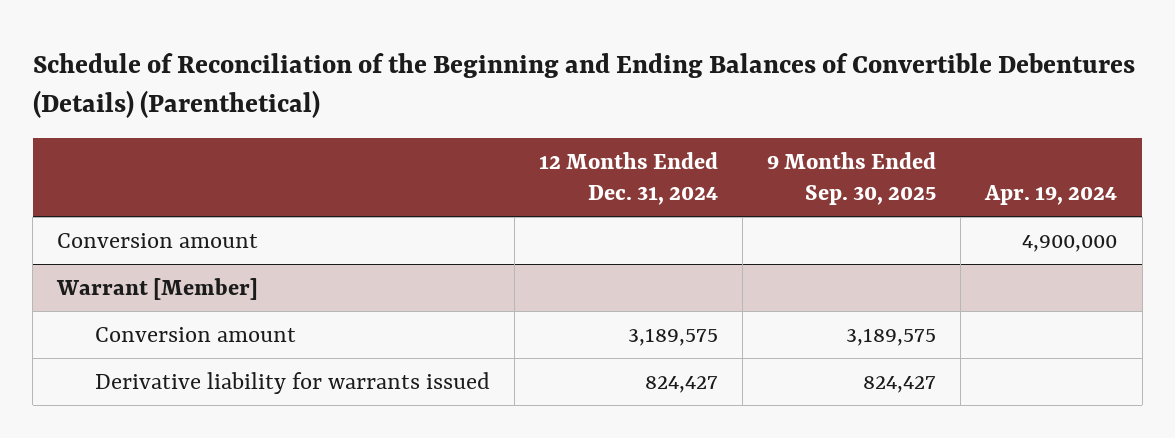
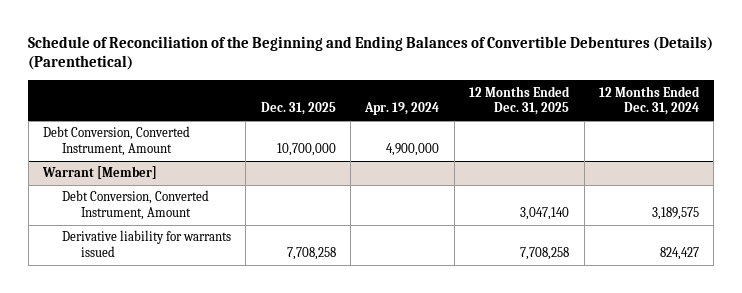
- | 12 Months Ended Dec. 31, 2024 | 9 Months Ended Sep. 30, 2025 | Apr. 19, 2024
+ | Dec. 31, 2025 | Apr. 19, 2024 | 12 Months Ended Dec. 31, 2025 | 12 Months Ended Dec. 31, 2024
- Conversion amount | | | 4,900,000
+ Debt Conversion, Converted Instrument, Amount | 10,700,000 | 4,900,000 | |
@ Warrant [Member]
- Conversion amount | 3,189,575 | 3,189,575 |
+ Debt Conversion, Converted Instrument, Amount | | | 3,047,140 | 3,189,575

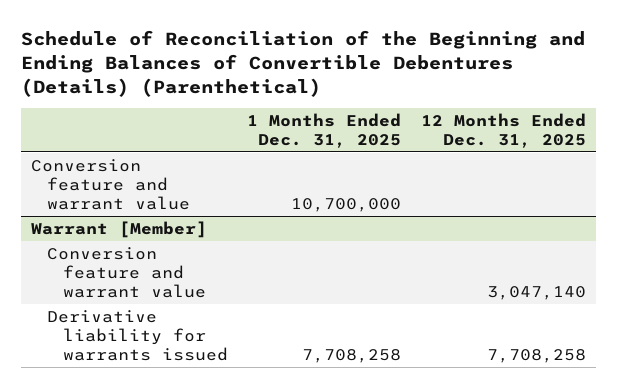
- | Dec. 31, 2025 | Apr. 19, 2024 | 12 Months Ended Dec. 31, 2025 | 12 Months Ended Dec. 31, 2024
+ | 1 Months Ended Dec. 31, 2025 | 12 Months Ended Dec. 31, 2025
- Debt Conversion, Converted Instrument, Amount | 10,700,000 | 4,900,000 | |
+ Conversion feature and warrant value | 10,700,000 |
@ Warrant [Member]
- Debt Conversion, Converted Instrument, Amount | | | 3,047,140 | 3,189,575
+ Conversion feature and warrant value | | 3,047,140

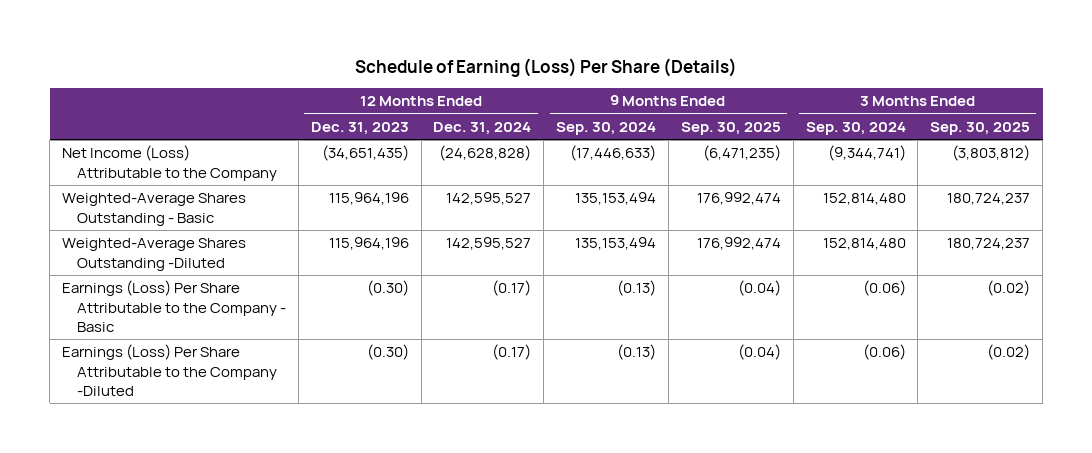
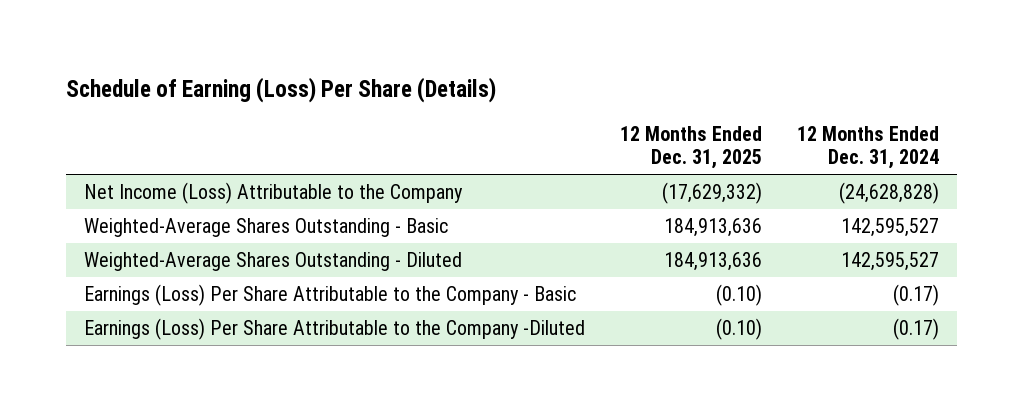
- | 12 Months Ended Dec. 31, 2023 | 12 Months Ended Dec. 31, 2024 | 9 Months Ended Sep. 30, 2024 | 9 Months Ended Sep. 30, 2025 | 3 Months Ended Sep. 30, 2024 | 3 Months Ended Sep. 30, 2025
+ | 12 Months Ended Dec. 31, 2025 | 12 Months Ended Dec. 31, 2024
- Weighted-Average Shares Outstanding -Diluted | 115,964,196 | 142,595,527 | 135,153,494 | 176,992,474 | 152,814,480 | 180,724,237
+ Weighted-Average Shares Outstanding - Diluted | 184,913,636 | 142,595,527

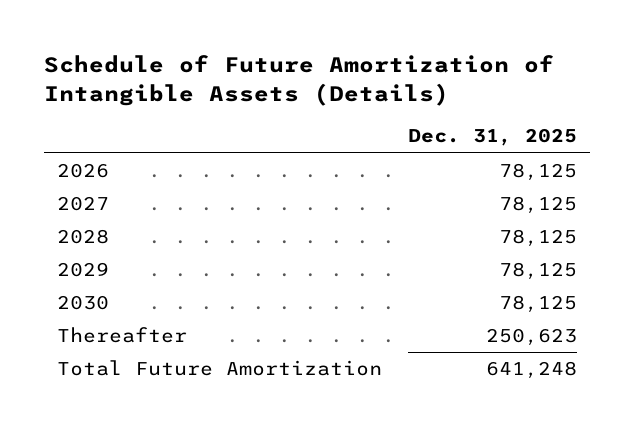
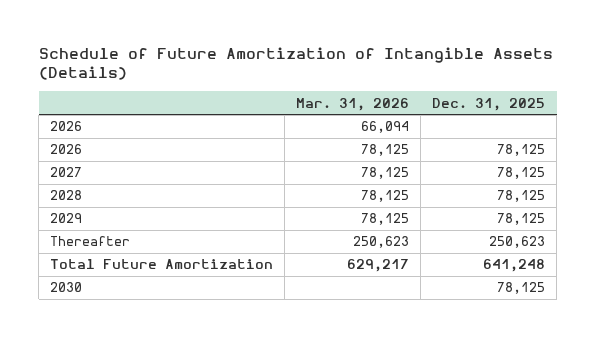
- | Dec. 31, 2025
+ | Mar. 31, 2026 | Dec. 31, 2025
+ 2026 | 66,094 |
moved down: 2030 | | 78,125

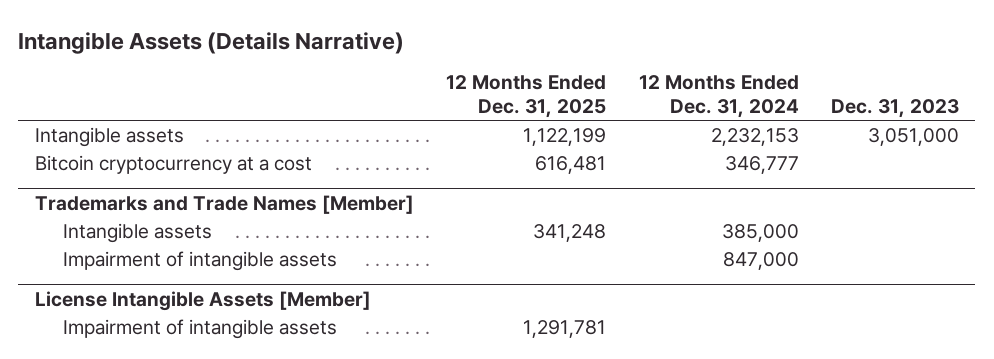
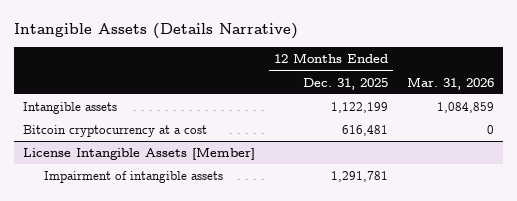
- | 12 Months Ended Dec. 31, 2025 | 12 Months Ended Dec. 31, 2024 | Dec. 31, 2023
+ | 12 Months Ended Dec. 31, 2025 | Mar. 31, 2026
- Trademarks and Trade Names [Member]
- Intangible assets | 341,248 | 385,000 |
- Impairment of intangible assets | | 847,000 |

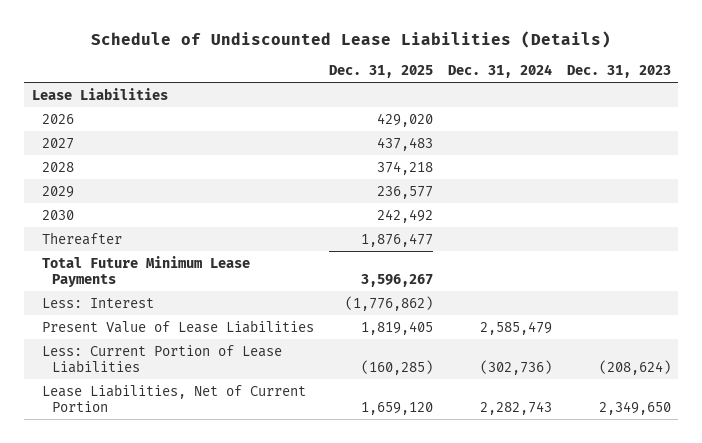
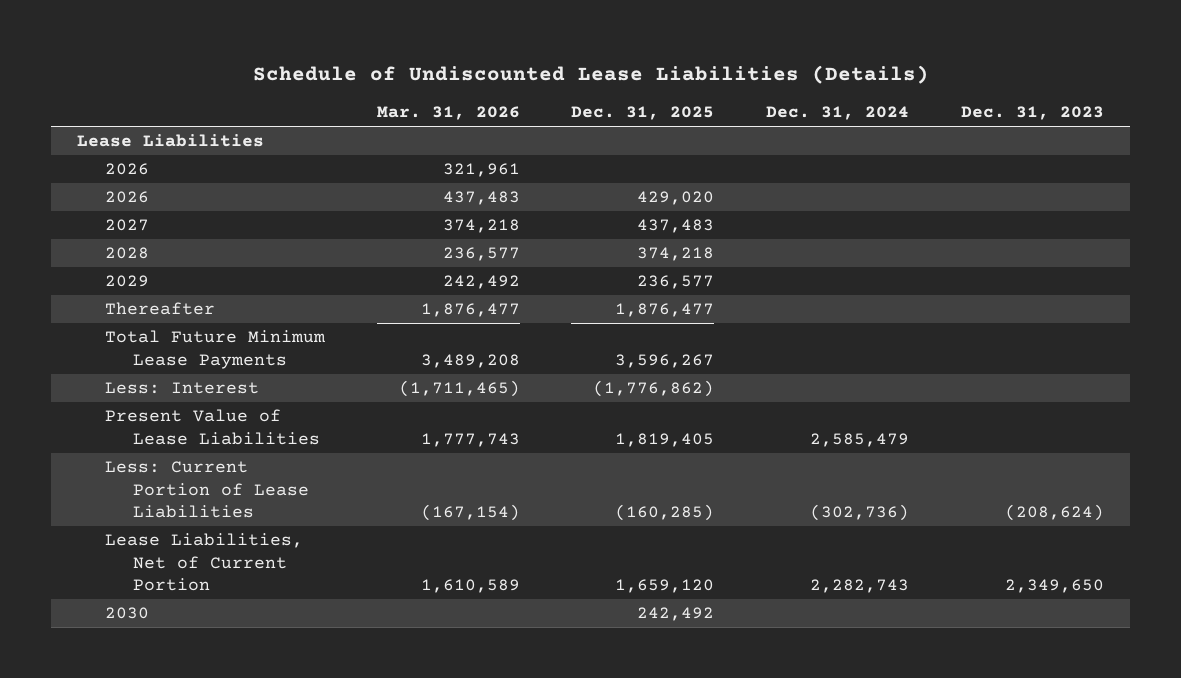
- | Dec. 31, 2025 | Dec. 31, 2024 | Dec. 31, 2023
+ | Mar. 31, 2026 | Dec. 31, 2025 | Dec. 31, 2024 | Dec. 31, 2023
+ 2026 | 321,961 | | |
moved down: 2030 | | 242,492 | |

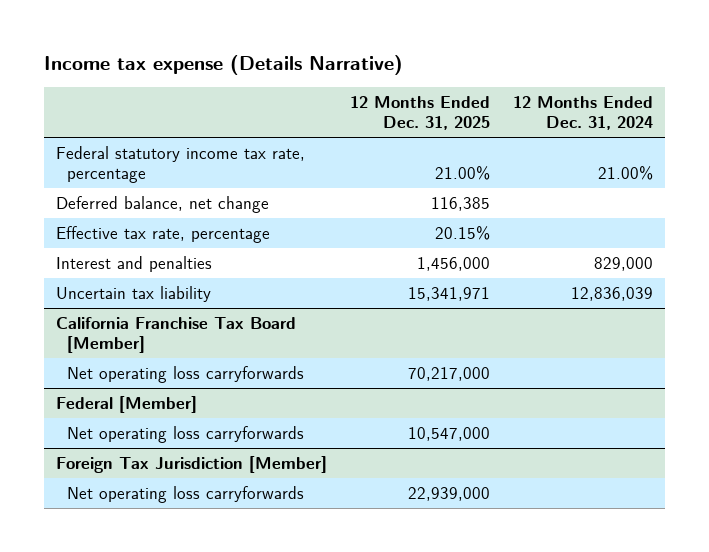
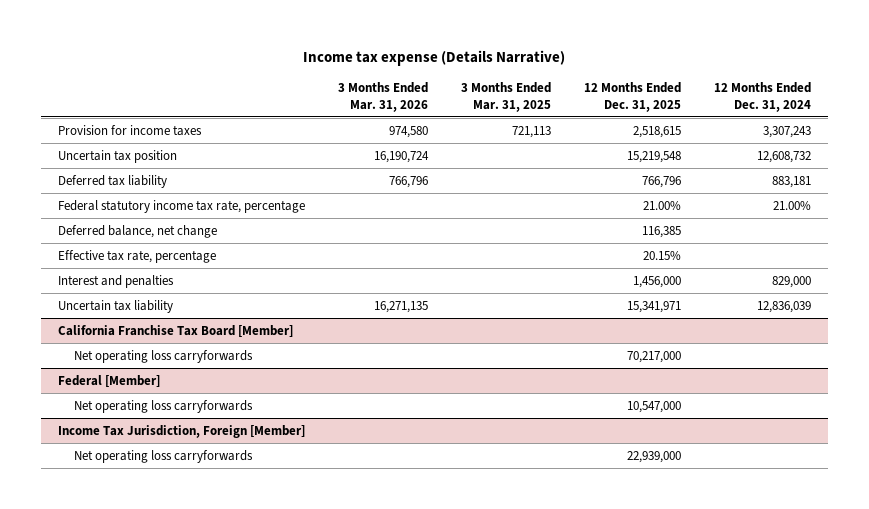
- | 12 Months Ended Dec. 31, 2025 | 12 Months Ended Dec. 31, 2024
+ | 3 Months Ended Mar. 31, 2026 | 3 Months Ended Mar. 31, 2025 | 12 Months Ended Dec. 31, 2025 | 12 Months Ended Dec. 31, 2024
+ Provision for income taxes | 974,580 | 721,113 | 2,518,615 | 3,307,243
+ Uncertain tax position | 16,190,724 | | 15,219,548 | 12,608,732
+ Deferred tax liability | 766,796 | | 766,796 | 883,181
- Foreign Tax Jurisdiction [Member]
+ Income Tax Jurisdiction, Foreign [Member]

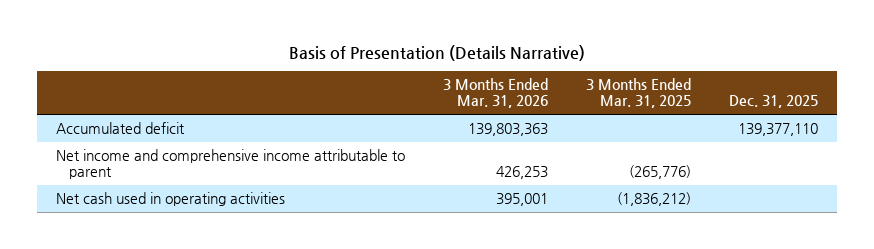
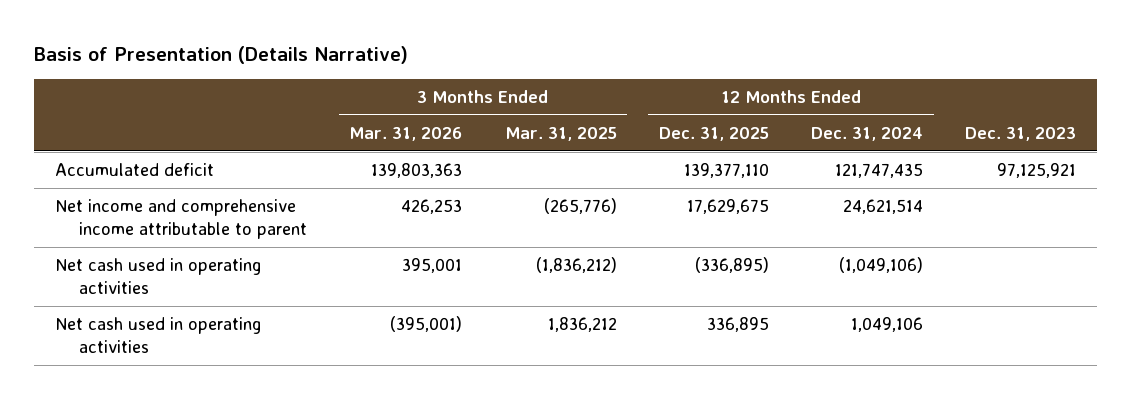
- | 3 Months Ended Mar. 31, 2026 | 3 Months Ended Mar. 31, 2025 | Dec. 31, 2025
+ | 3 Months Ended Mar. 31, 2026 | 3 Months Ended Mar. 31, 2025 | 12 Months Ended Dec. 31, 2025 | 12 Months Ended Dec. 31, 2024 | Dec. 31, 2023
+ Net cash used in operating activities | (395,001) | 1,836,212 | 336,895 | 1,049,106 |

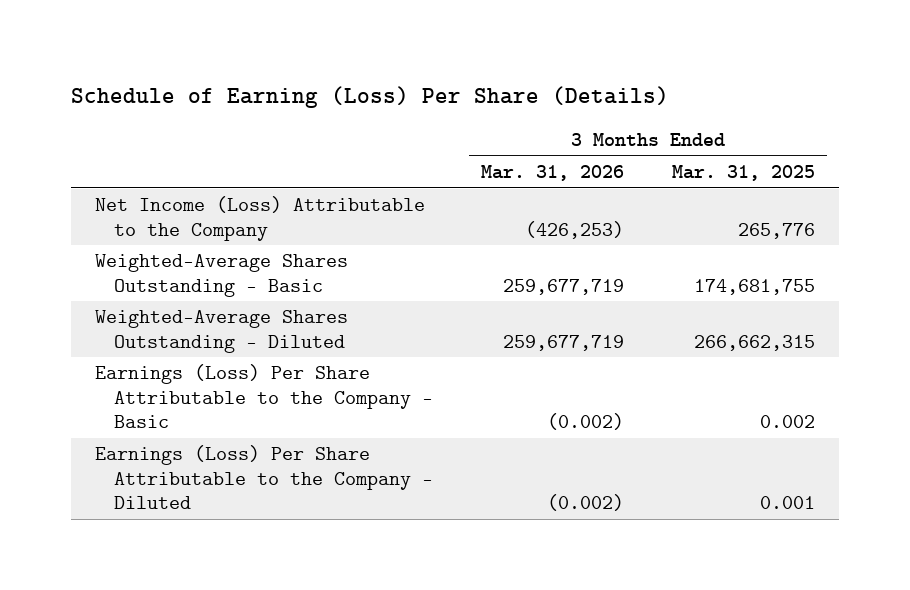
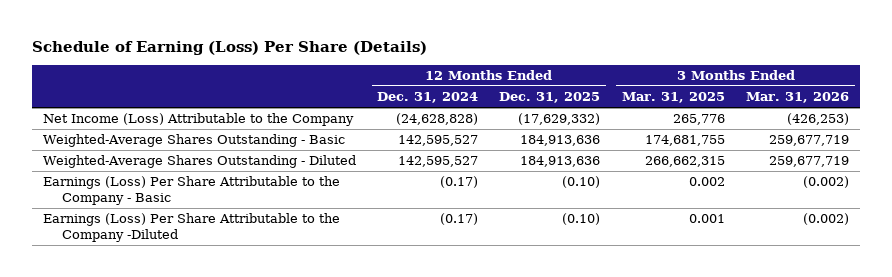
- | 3 Months Ended Mar. 31, 2026 | 3 Months Ended Mar. 31, 2025
+ | 12 Months Ended Dec. 31, 2024 | 12 Months Ended Dec. 31, 2025 | 3 Months Ended Mar. 31, 2025 | 3 Months Ended Mar. 31, 2026
- Earnings (Loss) Per Share Attributable to the Company - Diluted | (0.002) | 0.001
+ Earnings (Loss) Per Share Attributable to the Company -Diluted | (0.17) | (0.10) | 0.001 | (0.002)

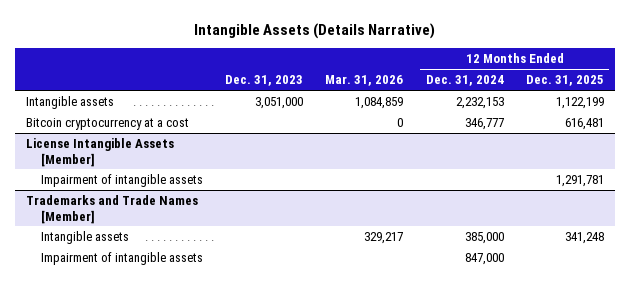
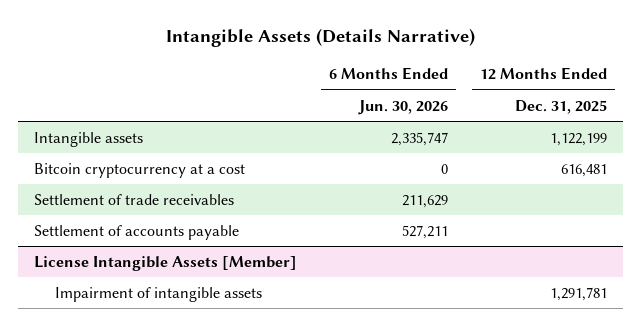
- | Dec. 31, 2023 | Mar. 31, 2026 | 12 Months Ended Dec. 31, 2024 | 12 Months Ended Dec. 31, 2025
+ | 6 Months Ended Jun. 30, 2026 | 12 Months Ended Dec. 31, 2025
+ Settlement of trade receivables | 211,629 |
+ Settlement of accounts payable | 527,211 |
- Trademarks and Trade Names [Member]
- Intangible assets | | 329,217 | 385,000 | 341,248
- Impairment of intangible assets | | | 847,000 |

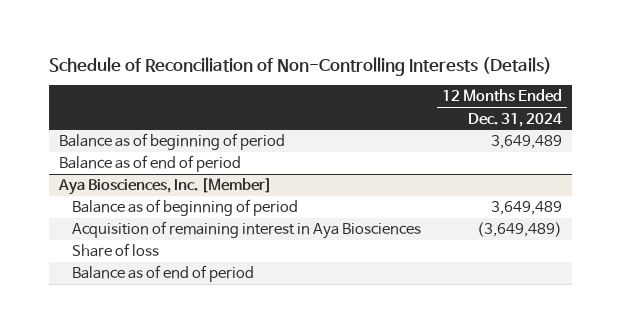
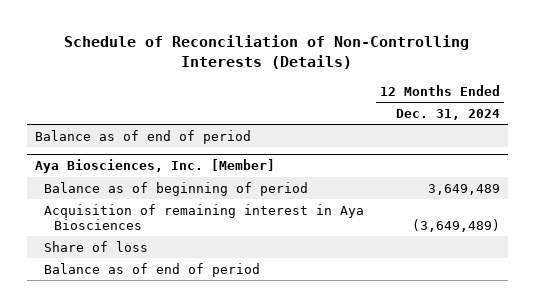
- Balance as of beginning of period | 3,649,489

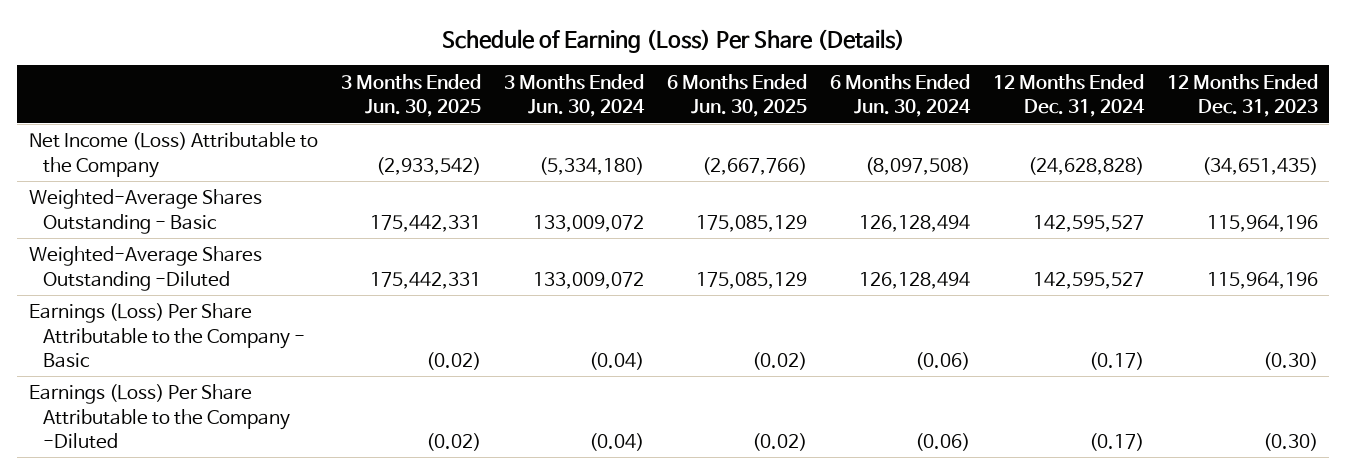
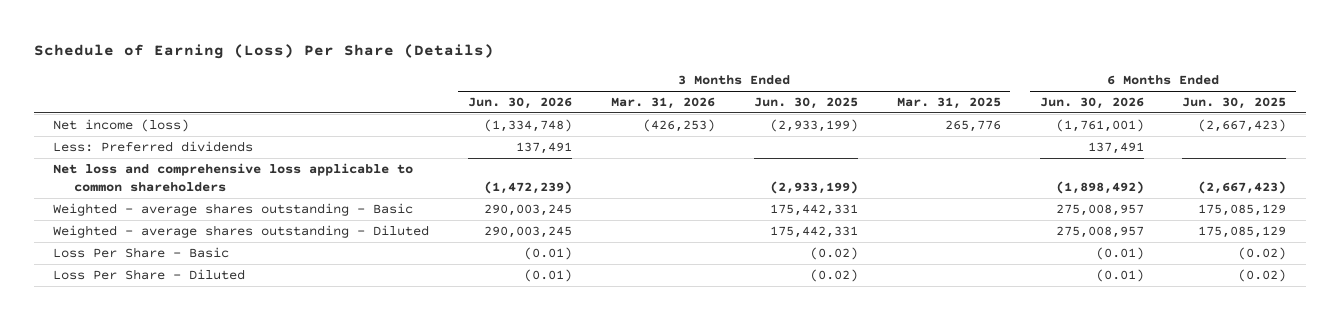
- | 3 Months Ended Jun. 30, 2025 | 3 Months Ended Jun. 30, 2024 | 6 Months Ended Jun. 30, 2025 | 6 Months Ended Jun. 30, 2024 | 12 Months Ended Dec. 31, 2024 | 12 Months Ended Dec. 31, 2023
+ | 3 Months Ended Jun. 30, 2026 | 3 Months Ended Mar. 31, 2026 | 3 Months Ended Jun. 30, 2025 | 3 Months Ended Mar. 31, 2025 | 6 Months Ended Jun. 30, 2026 | 6 Months Ended Jun. 30, 2025
- Net Income (Loss) Attributable to the Company | (2,933,542) | (5,334,180) | (2,667,766) | (8,097,508) | (24,628,828) | (34,651,435)
- Weighted-Average Shares Outstanding - Basic | 175,442,331 | 133,009,072 | 175,085,129 | 126,128,494 | 142,595,527 | 115,964,196
- Weighted-Average Shares Outstanding -Diluted | 175,442,331 | 133,009,072 | 175,085,129 | 126,128,494 | 142,595,527 | 115,964,196
- Earnings (Loss) Per Share Attributable to the Company - Basic | (0.02) | (0.04) | (0.02) | (0.06) | (0.17) | (0.30)
- Earnings (Loss) Per Share Attributable to the Company -Diluted | (0.02) | (0.04) | (0.02) | (0.06) | (0.17) | (0.30)
+ Net income (loss) | (1,334,748) | (426,253) | (2,933,199) | 265,776 | (1,761,001) | (2,667,423)
+ Less: Preferred dividends | 137,491 | | | | 137,491 |
+ Net loss and comprehensive loss applicable to common shareholders | (1,472,239) | | (2,933,199) | | (1,898,492) | (2,667,423)
+ Weighted - average shares outstanding - Basic | 290,003,245 | | 175,442,331 | | 275,008,957 | 175,085,129
+ Weighted - average shares outstanding - Diluted | 290,003,245 | | 175,442,331 | | 275,008,957 | 175,085,129
+ Loss Per Share - Basic | (0.01) | | (0.02) | | (0.01) | (0.02)
+ Loss Per Share - Diluted | (0.01) | | (0.02) | | (0.01) | (0.02)

